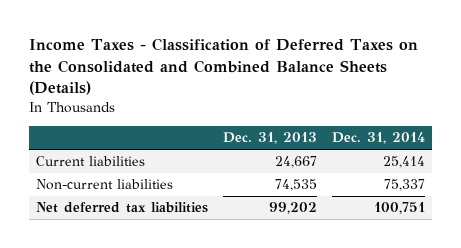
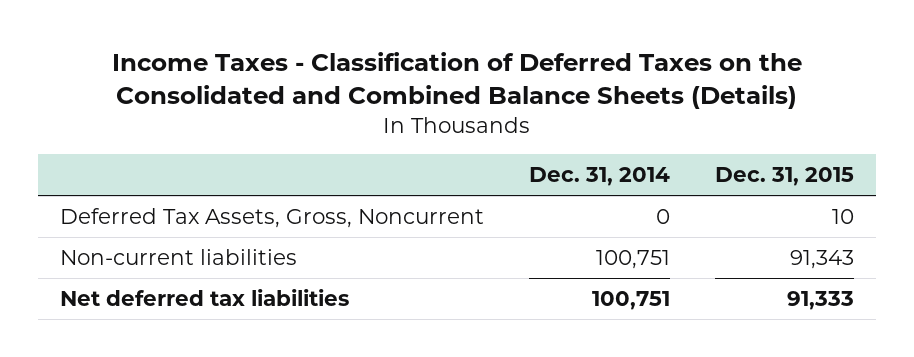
- | Dec. 31, 2013 | Dec. 31, 2014
+ | Dec. 31, 2014 | Dec. 31, 2015
- Current liabilities | 24,667 | 25,414
- Non-current liabilities | 74,535 | 75,337
+ Deferred Tax Assets, Gross, Noncurrent | 0 | 10
+ Non-current liabilities | 100,751 | 91,343

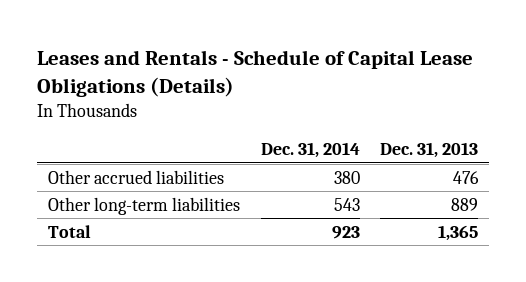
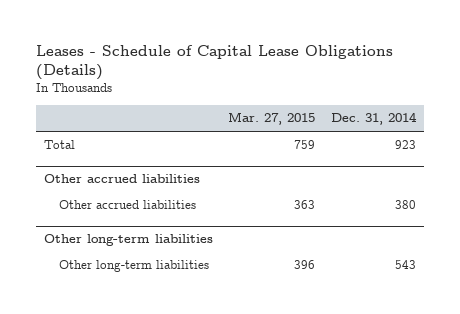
- Leases and Rentals - Schedule of Capital Lease Obligations (Details)
+ Leases - Schedule of Capital Lease Obligations (Details)
- | Dec. 31, 2014 | Dec. 31, 2013
+ | Mar. 27, 2015 | Dec. 31, 2014
moved up: Total | 759 | 923
+ Other accrued liabilities
+ Other long-term liabilities

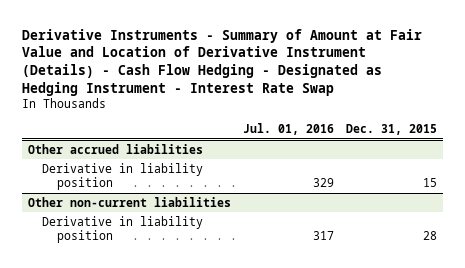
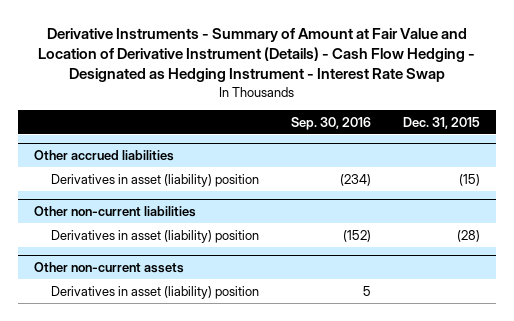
- | Jul. 01, 2016 | Dec. 31, 2015
+ | Sep. 30, 2016 | Dec. 31, 2015
@ Other accrued liabilities
- Derivative in liability position | 329 | 15
+ Derivatives in asset (liability) position | (234) | (15)
@ Other non-current liabilities
- Derivative in liability position | 317 | 28
+ Derivatives in asset (liability) position | (152) | (28)
+ Other non-current assets
+ Derivatives in asset (liability) position | 5 |

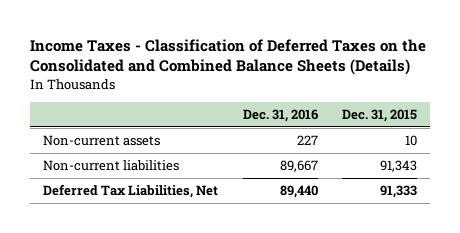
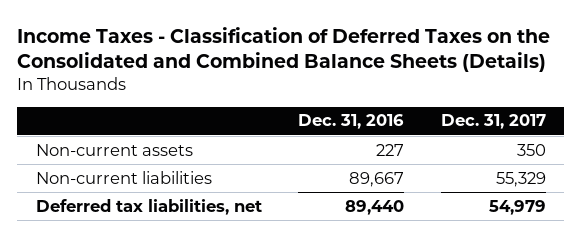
- | Dec. 31, 2016 | Dec. 31, 2015
+ | Dec. 31, 2016 | Dec. 31, 2017
- Deferred Tax Liabilities, Net | 89,440 | 91,333
+ Deferred tax liabilities, net | 89,440 | 54,979

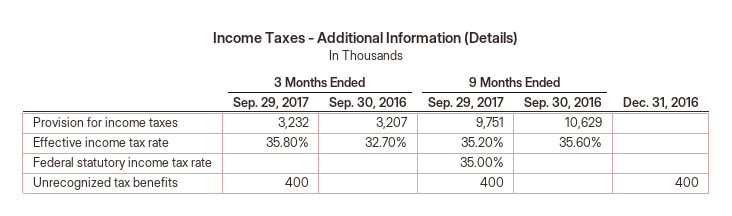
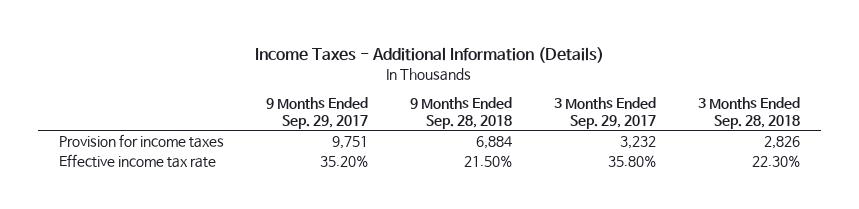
- | 3 Months Ended Sep. 29, 2017 | 3 Months Ended Sep. 30, 2016 | 9 Months Ended Sep. 29, 2017 | 9 Months Ended Sep. 30, 2016 | Dec. 31, 2016
+ | 9 Months Ended Sep. 29, 2017 | 9 Months Ended Sep. 28, 2018 | 3 Months Ended Sep. 29, 2017 | 3 Months Ended Sep. 28, 2018
- Federal statutory income tax rate | | | 35.00% | |
- Unrecognized tax benefits | 400 | | 400 | | 400

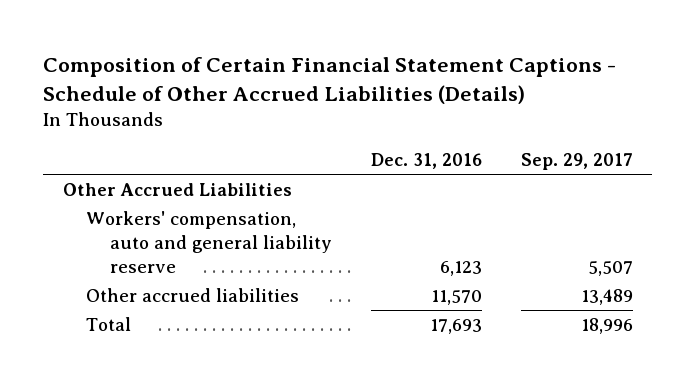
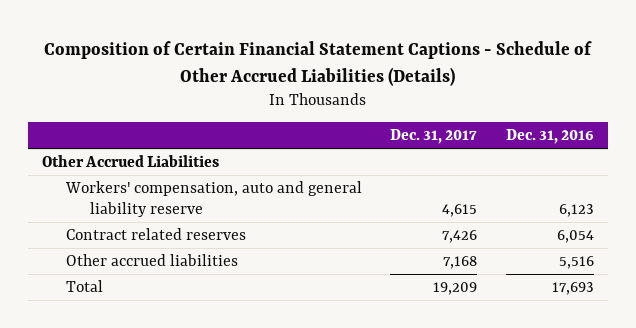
- | Dec. 31, 2016 | Sep. 29, 2017
+ | Dec. 31, 2017 | Dec. 31, 2016
- Other accrued liabilities | 11,570 | 13,489
+ Contract related reserves | 7,426 | 6,054
+ Other accrued liabilities | 7,168 | 5,516

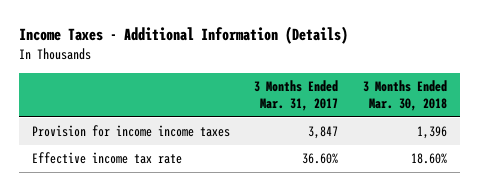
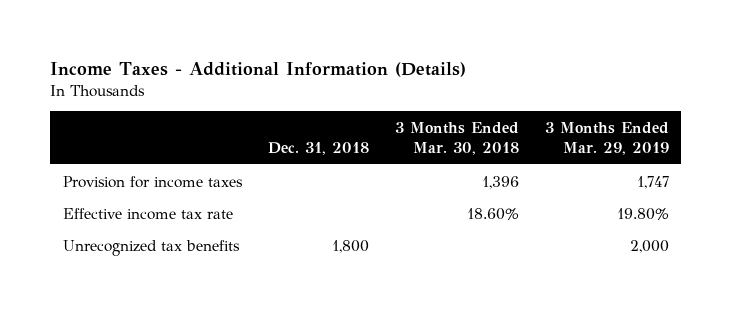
- | 3 Months Ended Mar. 31, 2017 | 3 Months Ended Mar. 30, 2018
+ | Dec. 31, 2018 | 3 Months Ended Mar. 30, 2018 | 3 Months Ended Mar. 29, 2019
- Provision for income income taxes | 3,847 | 1,396
+ Provision for income taxes | | 1,396 | 1,747
+ Unrecognized tax benefits | 1,800 | | 2,000

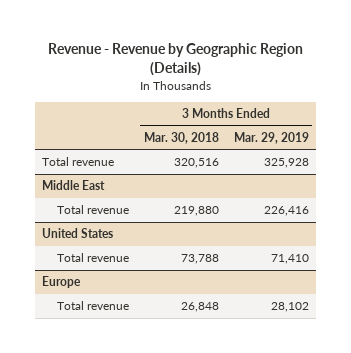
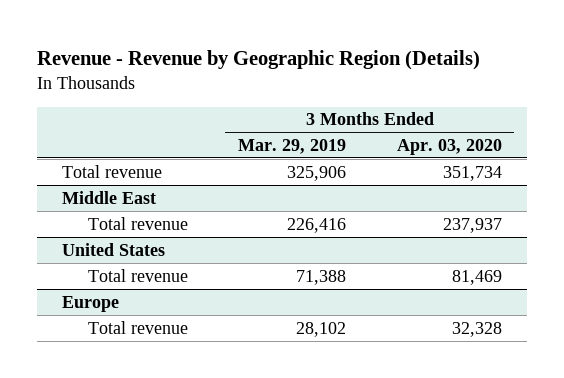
- | 3 Months Ended Mar. 30, 2018 | 3 Months Ended Mar. 29, 2019
+ | 3 Months Ended Mar. 29, 2019 | 3 Months Ended Apr. 03, 2020
- Total revenue | 320,516 | 325,928
+ Total revenue | 325,906 | 351,734
@ United States
- Total revenue | 73,788 | 71,410
+ Total revenue | 71,388 | 81,469

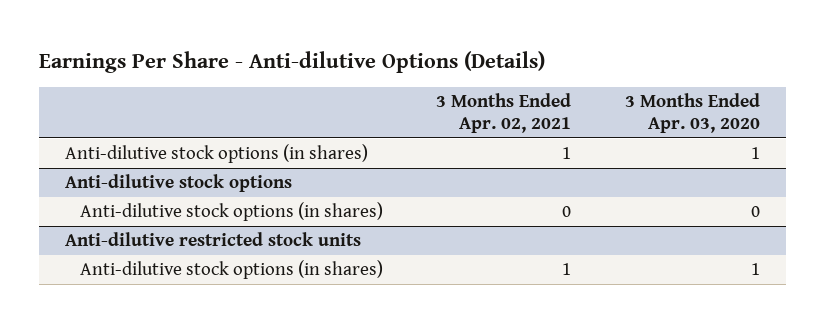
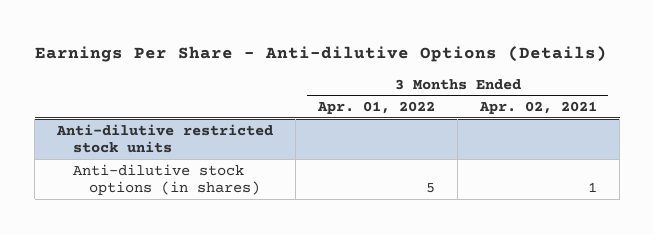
- | 3 Months Ended Apr. 02, 2021 | 3 Months Ended Apr. 03, 2020
+ | 3 Months Ended Apr. 01, 2022 | 3 Months Ended Apr. 02, 2021
- Anti-dilutive stock options (in shares) | 1 | 1
- Anti-dilutive stock options
- Anti-dilutive stock options (in shares) | 0 | 0

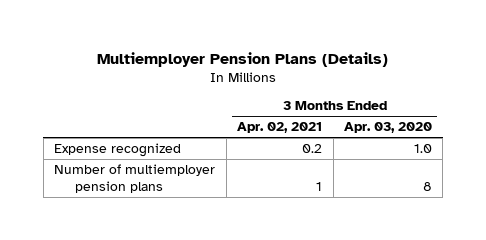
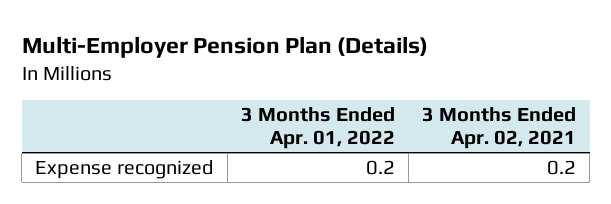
- Multiemployer Pension Plans (Details)
+ Multi-Employer Pension Plan (Details)
- | 3 Months Ended Apr. 02, 2021 | 3 Months Ended Apr. 03, 2020
+ | 3 Months Ended Apr. 01, 2022 | 3 Months Ended Apr. 02, 2021
- Number of multiemployer pension plans | 1 | 8

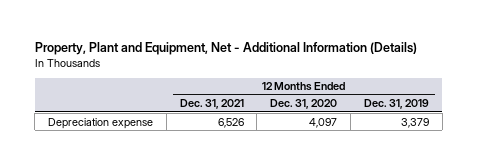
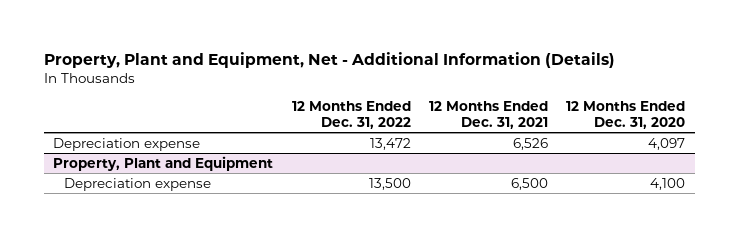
- | 12 Months Ended Dec. 31, 2021 | 12 Months Ended Dec. 31, 2020 | 12 Months Ended Dec. 31, 2019
+ | 12 Months Ended Dec. 31, 2022 | 12 Months Ended Dec. 31, 2021 | 12 Months Ended Dec. 31, 2020
+ Property, Plant and Equipment
+ Depreciation expense | 13,500 | 6,500 | 4,100

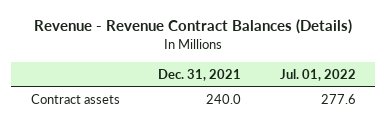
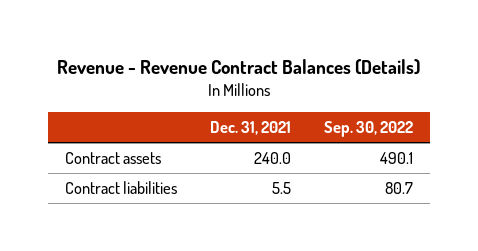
- | Dec. 31, 2021 | Jul. 01, 2022
+ | Dec. 31, 2021 | Sep. 30, 2022
+ Contract liabilities | 5.5 | 80.7

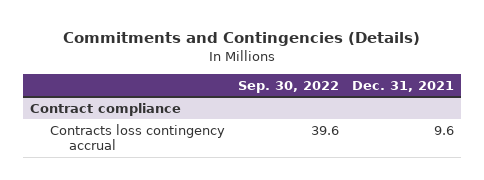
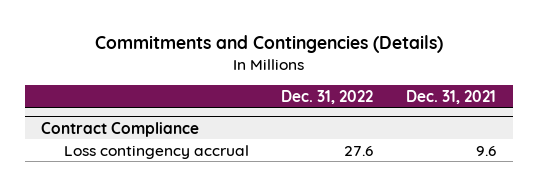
- | Sep. 30, 2022 | Dec. 31, 2021
+ | Dec. 31, 2022 | Dec. 31, 2021
- Contract compliance
- Contracts loss contingency accrual | 39.6 | 9.6
+ Contract Compliance
+ Loss contingency accrual | 27.6 | 9.6

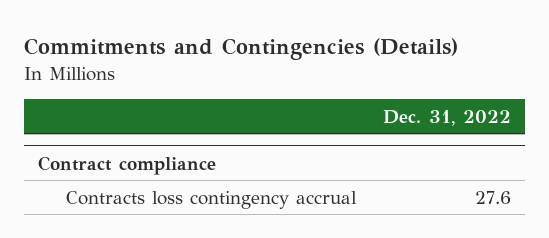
- | Dec. 31, 2022 | Dec. 31, 2021
+ | Dec. 31, 2022
- Contract Compliance
- Loss contingency accrual | 27.6 | 9.6
+ Contract compliance
+ Contracts loss contingency accrual | 27.6

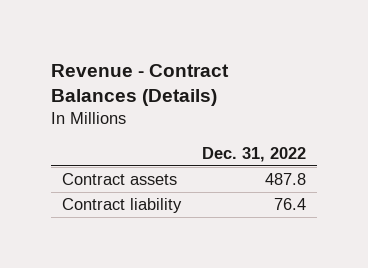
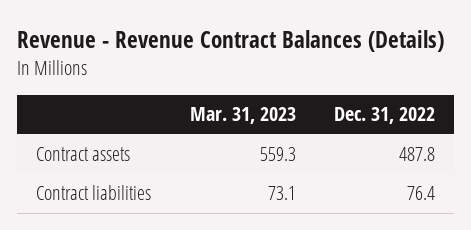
- Revenue - Contract Balances (Details)
+ Revenue - Revenue Contract Balances (Details)
- | Dec. 31, 2022
+ | Mar. 31, 2023 | Dec. 31, 2022
- Contract liability | 76.4
+ Contract liabilities | 73.1 | 76.4

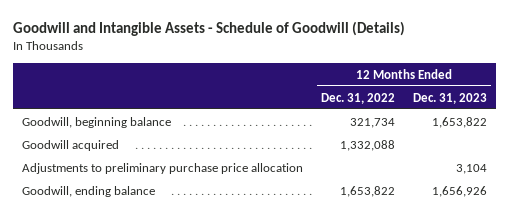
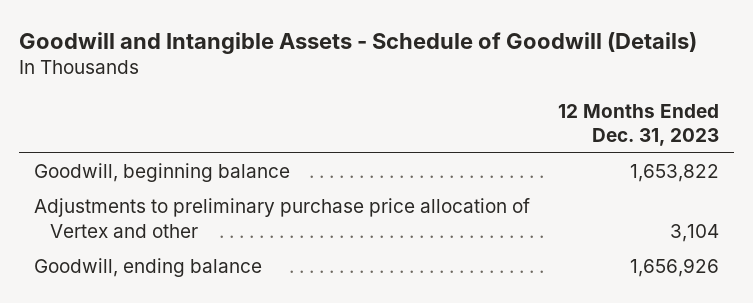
- | 12 Months Ended Dec. 31, 2022 | 12 Months Ended Dec. 31, 2023
+ | 12 Months Ended Dec. 31, 2023
- Goodwill acquired | 1,332,088 |
- Adjustments to preliminary purchase price allocation | | 3,104
+ Adjustments to preliminary purchase price allocation of Vertex and other | 3,104

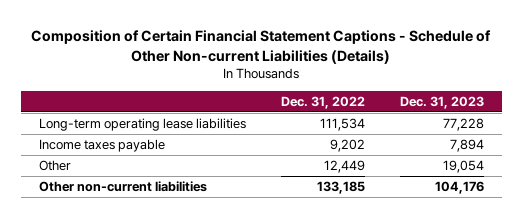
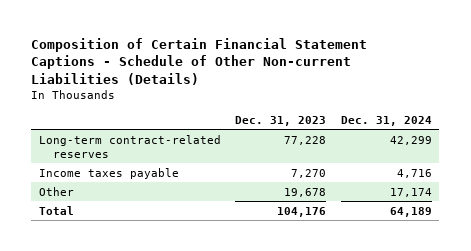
- | Dec. 31, 2022 | Dec. 31, 2023
+ | Dec. 31, 2023 | Dec. 31, 2024
- Long-term operating lease liabilities | 111,534 | 77,228
- Income taxes payable | 9,202 | 7,894
- Other | 12,449 | 19,054
- Other non-current liabilities | 133,185 | 104,176
+ Long-term contract-related reserves | 77,228 | 42,299
+ Income taxes payable | 7,270 | 4,716
+ Other | 19,678 | 17,174
+ Total | 104,176 | 64,189

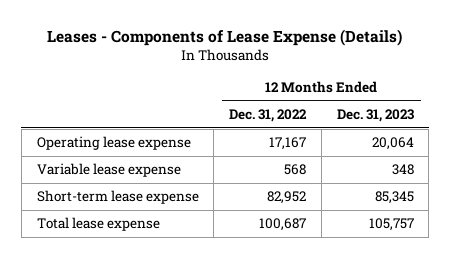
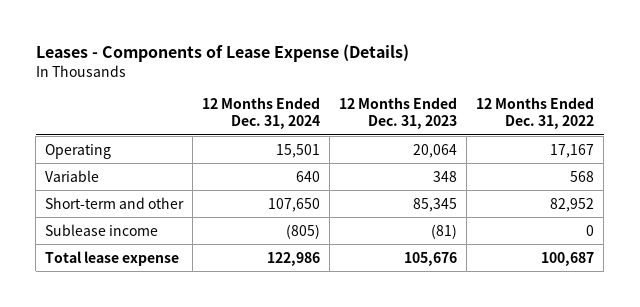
- | 12 Months Ended Dec. 31, 2022 | 12 Months Ended Dec. 31, 2023
+ | 12 Months Ended Dec. 31, 2024 | 12 Months Ended Dec. 31, 2023 | 12 Months Ended Dec. 31, 2022
- Operating lease expense | 17,167 | 20,064
- Variable lease expense | 568 | 348
- Short-term lease expense | 82,952 | 85,345
- Total lease expense | 100,687 | 105,757
+ Operating | 15,501 | 20,064 | 17,167
+ Variable | 640 | 348 | 568
+ Short-term and other | 107,650 | 85,345 | 82,952
+ Sublease income | (805) | (81) | 0
+ Total lease expense | 122,986 | 105,676 | 100,687

